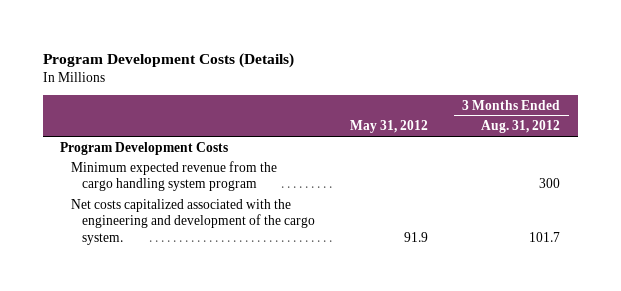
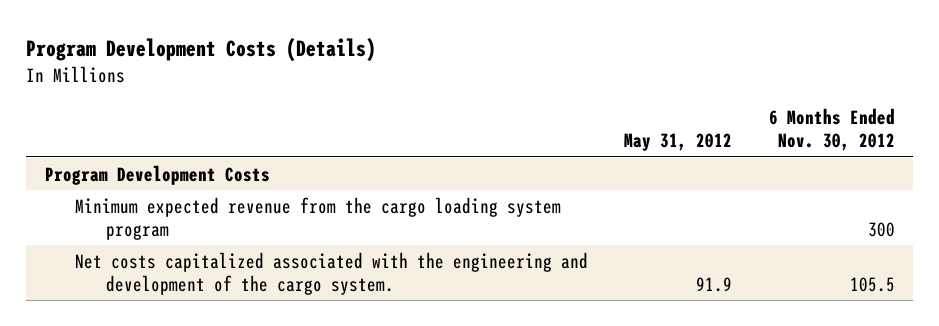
- | May 31, 2012 | 3 Months Ended Aug. 31, 2012
+ | May 31, 2012 | 6 Months Ended Nov. 30, 2012
- Minimum expected revenue from the cargo handling system program | | 300
+ Minimum expected revenue from the cargo loading system program | | 300

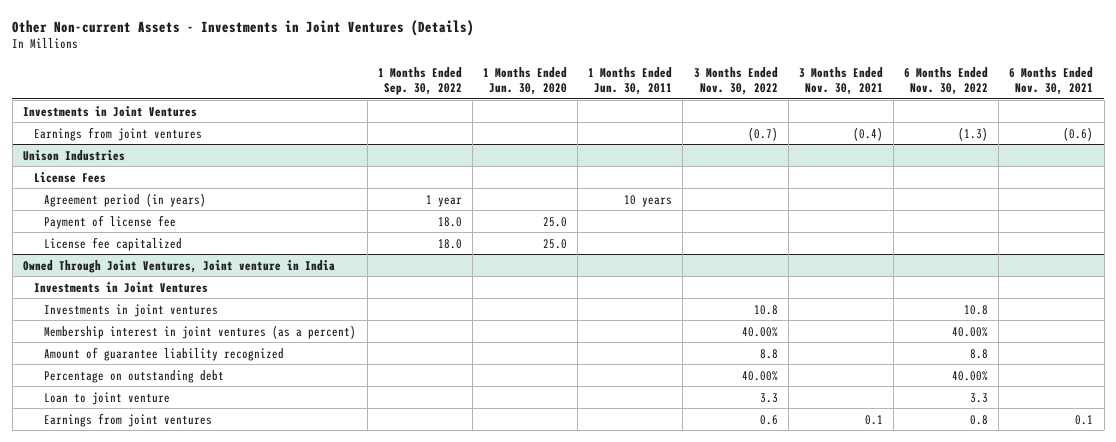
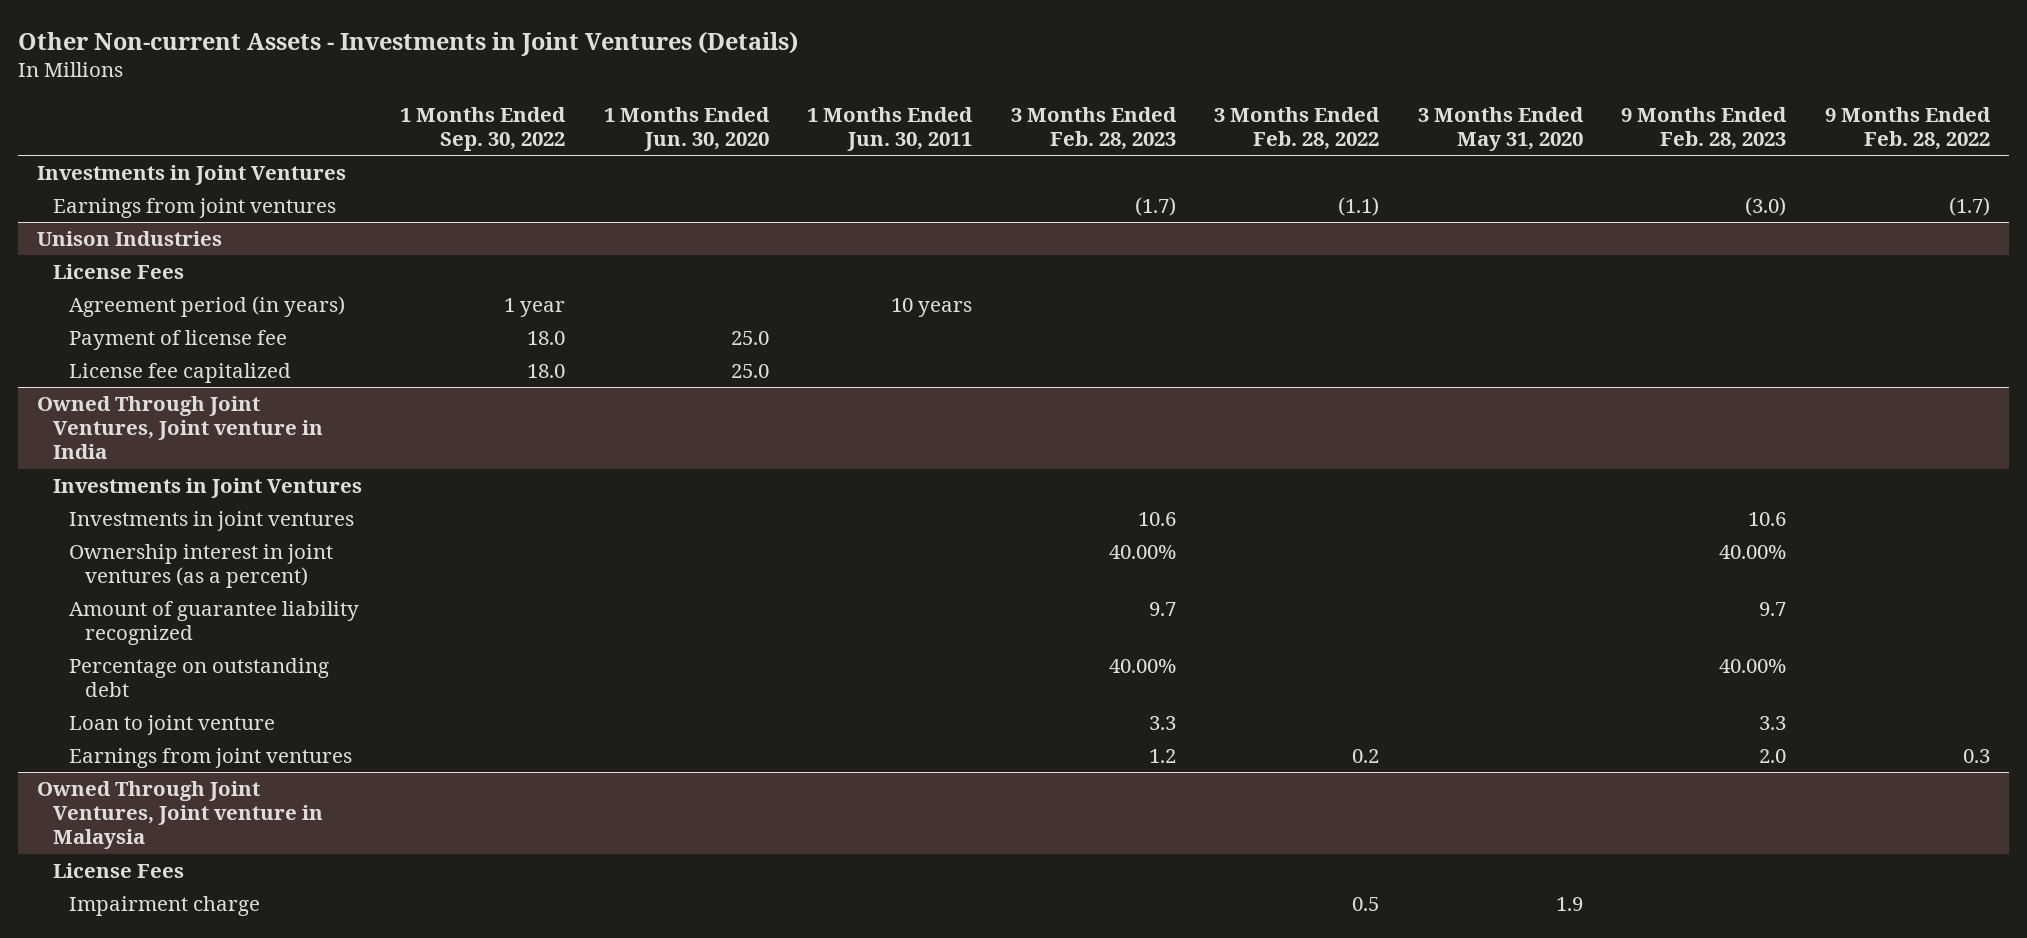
- | 1 Months Ended Sep. 30, 2022 | 1 Months Ended Jun. 30, 2020 | 1 Months Ended Jun. 30, 2011 | 3 Months Ended Nov. 30, 2022 | 3 Months Ended Nov. 30, 2021 | 6 Months Ended Nov. 30, 2022 | 6 Months Ended Nov. 30, 2021
+ | 1 Months Ended Sep. 30, 2022 | 1 Months Ended Jun. 30, 2020 | 1 Months Ended Jun. 30, 2011 | 3 Months Ended Feb. 28, 2023 | 3 Months Ended Feb. 28, 2022 | 3 Months Ended May 31, 2020 | 9 Months Ended Feb. 28, 2023 | 9 Months Ended Feb. 28, 2022
@ Owned Through Joint Ventures, Joint venture in India
- Membership interest in joint ventures (as a percent) | | | | 40.00% | | 40.00% |
+ Ownership interest in joint ventures (as a percent) | | | | 40.00% | | | 40.00% |
+ Owned Through Joint Ventures, Joint venture in Malaysia
+ License Fees
+ Impairment charge | | | | | 0.5 | 1.9 | |

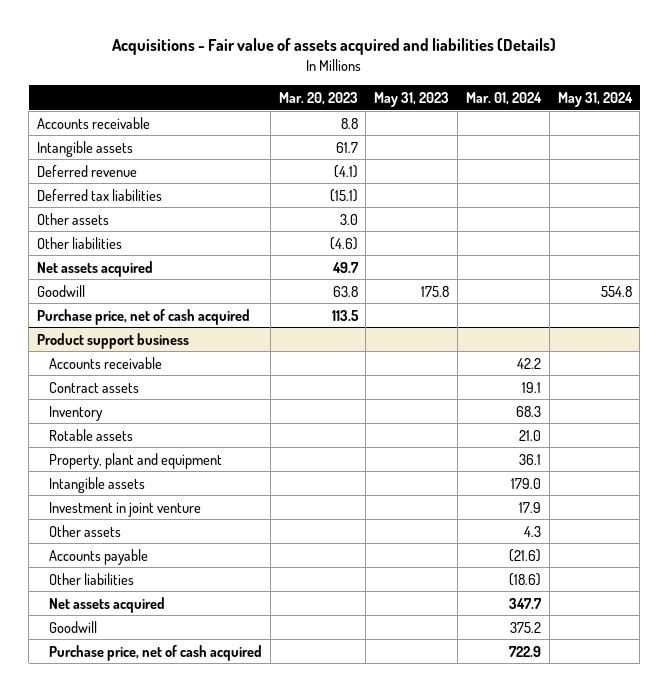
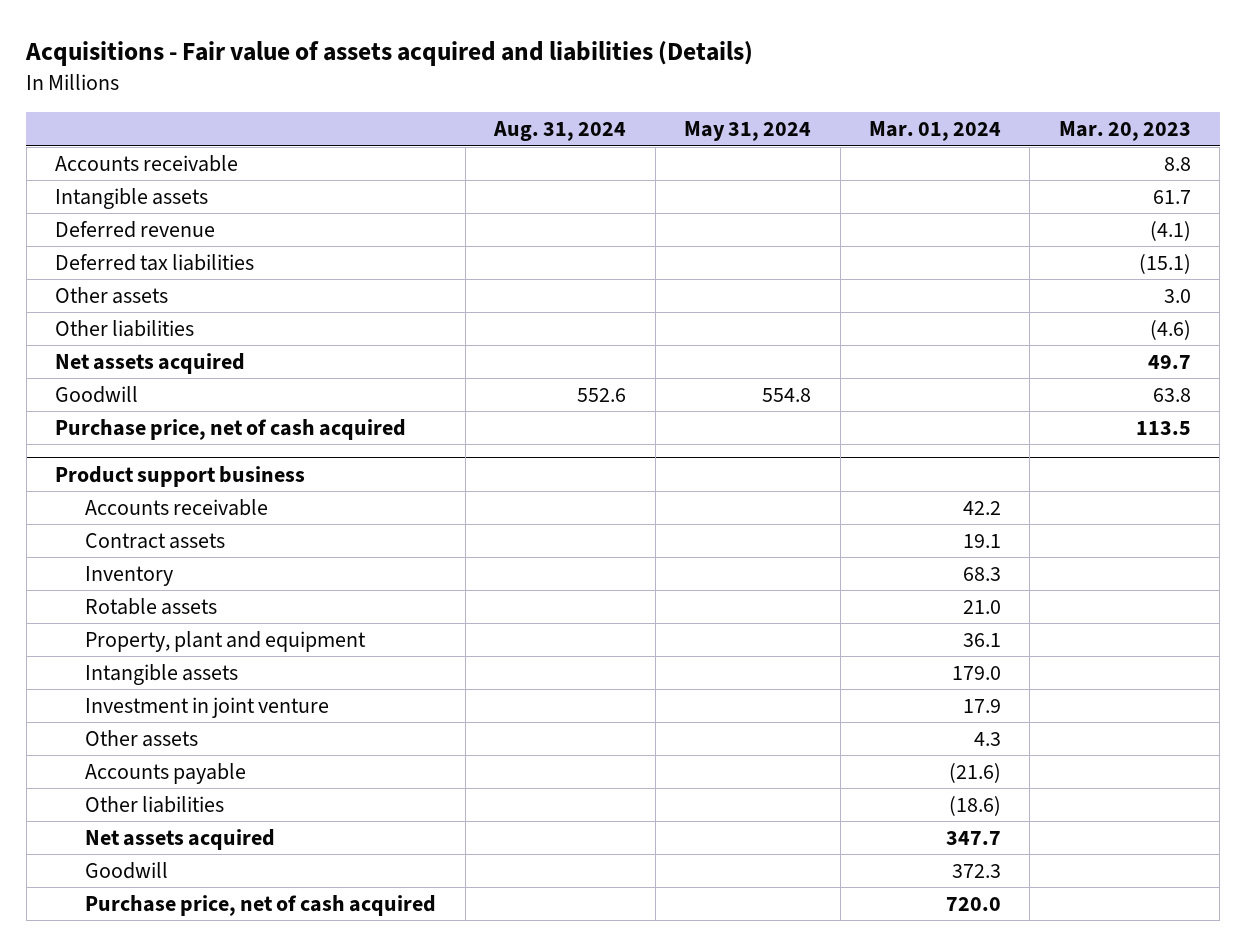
- | Mar. 20, 2023 | May 31, 2023 | Mar. 01, 2024 | May 31, 2024
+ | Aug. 31, 2024 | May 31, 2024 | Mar. 01, 2024 | Mar. 20, 2023
@ Product support business
- Goodwill | | | 375.2 |
- Purchase price, net of cash acquired | | | 722.9 |
+ Goodwill | | | 372.3 |
+ Purchase price, net of cash acquired | | | 720.0 |

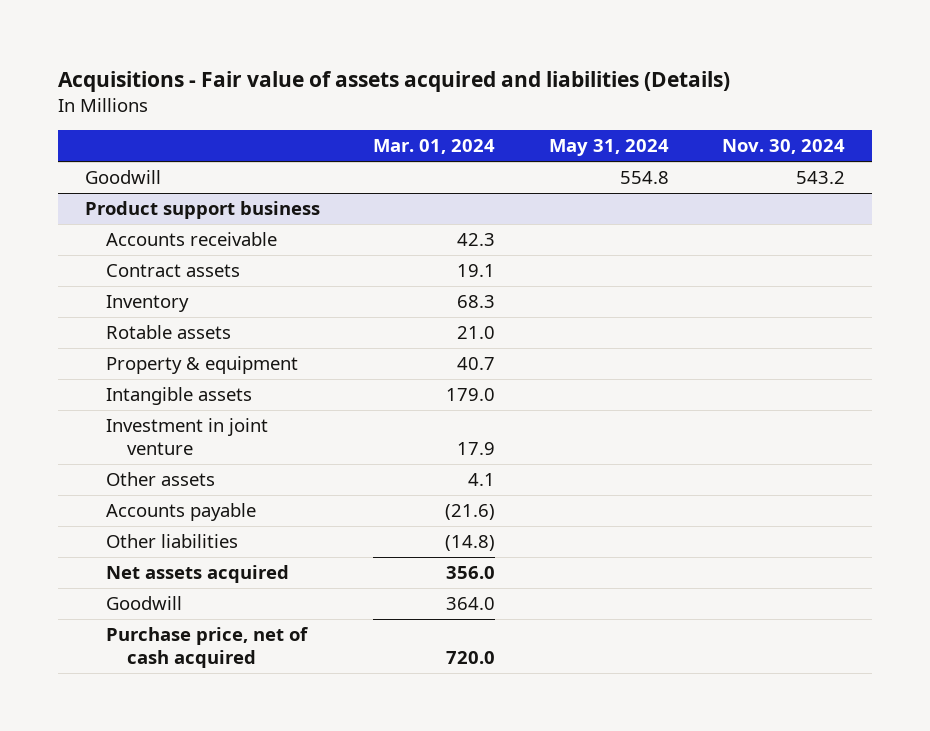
- | Aug. 31, 2024 | May 31, 2024 | Mar. 01, 2024 | Mar. 20, 2023
+ | Mar. 01, 2024 | May 31, 2024 | Nov. 30, 2024
- Accounts receivable | | | | 8.8
- Intangible assets | | | | 61.7
- Deferred revenue | | | | (4.1)
- Deferred tax liabilities | | | | (15.1)
- Other assets | | | | 3.0
- Other liabilities | | | | (4.6)
- Net assets acquired | | | | 49.7
- Purchase price, net of cash acquired | | | | 113.5
@ Product support business
- Accounts receivable | | | 42.2 |
+ Accounts receivable | 42.3 | |
- Property, plant and equipment | | | 36.1 |
+ Property & equipment | 40.7 | |
- Other assets | | | 4.3 |
+ Other assets | 4.1 | |
- Other liabilities | | | (18.6) |
- Net assets acquired | | | 347.7 |
- Goodwill | | | 372.3 |
+ Other liabilities | (14.8) | |
+ Net assets acquired | 356.0 | |
+ Goodwill | 364.0 | |

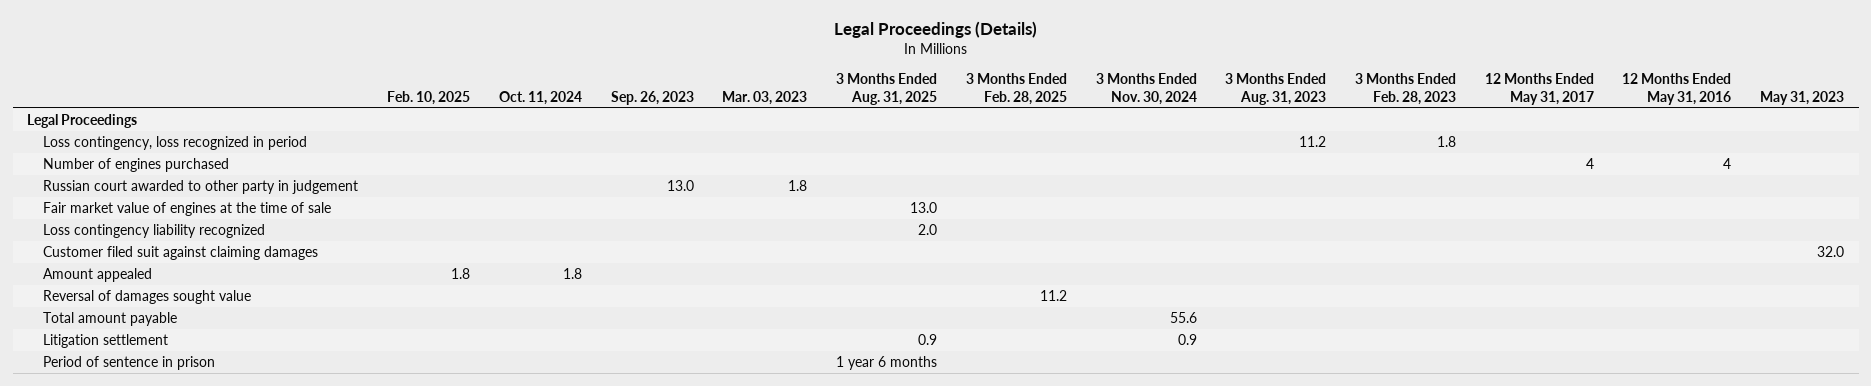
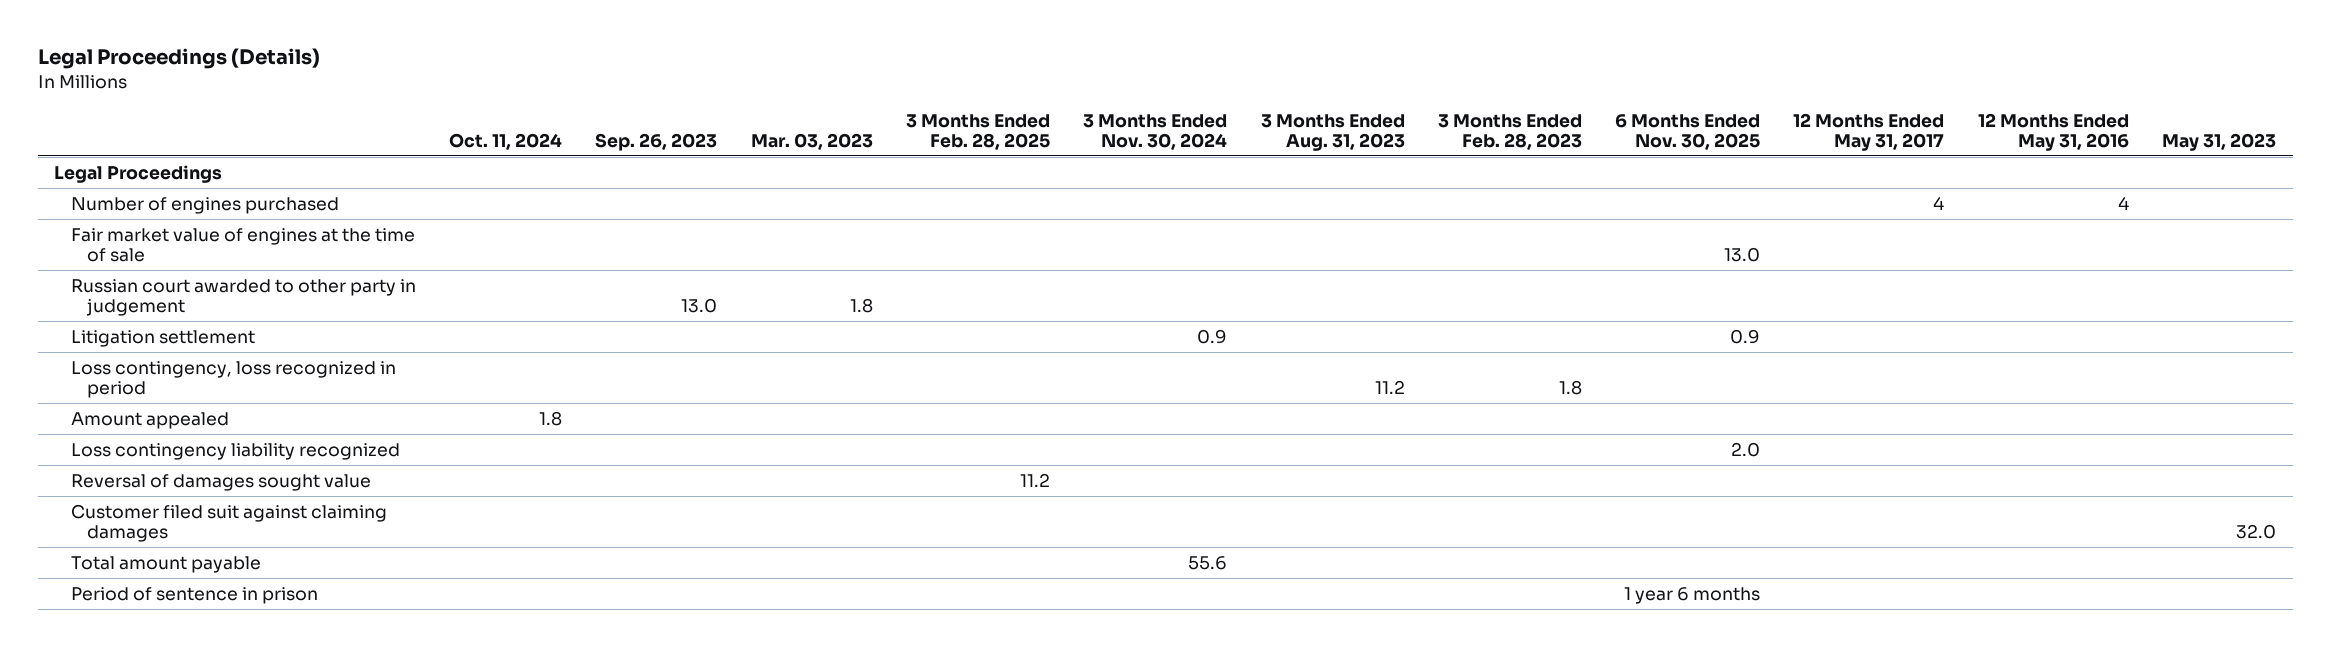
- | Feb. 10, 2025 | Oct. 11, 2024 | Sep. 26, 2023 | Mar. 03, 2023 | 3 Months Ended Aug. 31, 2025 | 3 Months Ended Feb. 28, 2025 | 3 Months Ended Nov. 30, 2024 | 3 Months Ended Aug. 31, 2023 | 3 Months Ended Feb. 28, 2023 | 12 Months Ended May 31, 2017 | 12 Months Ended May 31, 2016 | May 31, 2023
+ | Oct. 11, 2024 | Sep. 26, 2023 | Mar. 03, 2023 | 3 Months Ended Feb. 28, 2025 | 3 Months Ended Nov. 30, 2024 | 3 Months Ended Aug. 31, 2023 | 3 Months Ended Feb. 28, 2023 | 6 Months Ended Nov. 30, 2025 | 12 Months Ended May 31, 2017 | 12 Months Ended May 31, 2016 | May 31, 2023
moved down: Russian court awarded to other party in judgement | | 13.0 | 1.8 | | | | | | | |
moved up: Litigation settlement | | | | | 0.9 | | | 0.9 | | |
moved down: Loss contingency, loss recognized in period | | | | | | 11.2 | 1.8 | | | |
moved down: Loss contingency liability recognized | | | | | | | | 2.0 | | |
moved down: Customer filed suit against claiming damages | | | | | | | | | | | 32.0

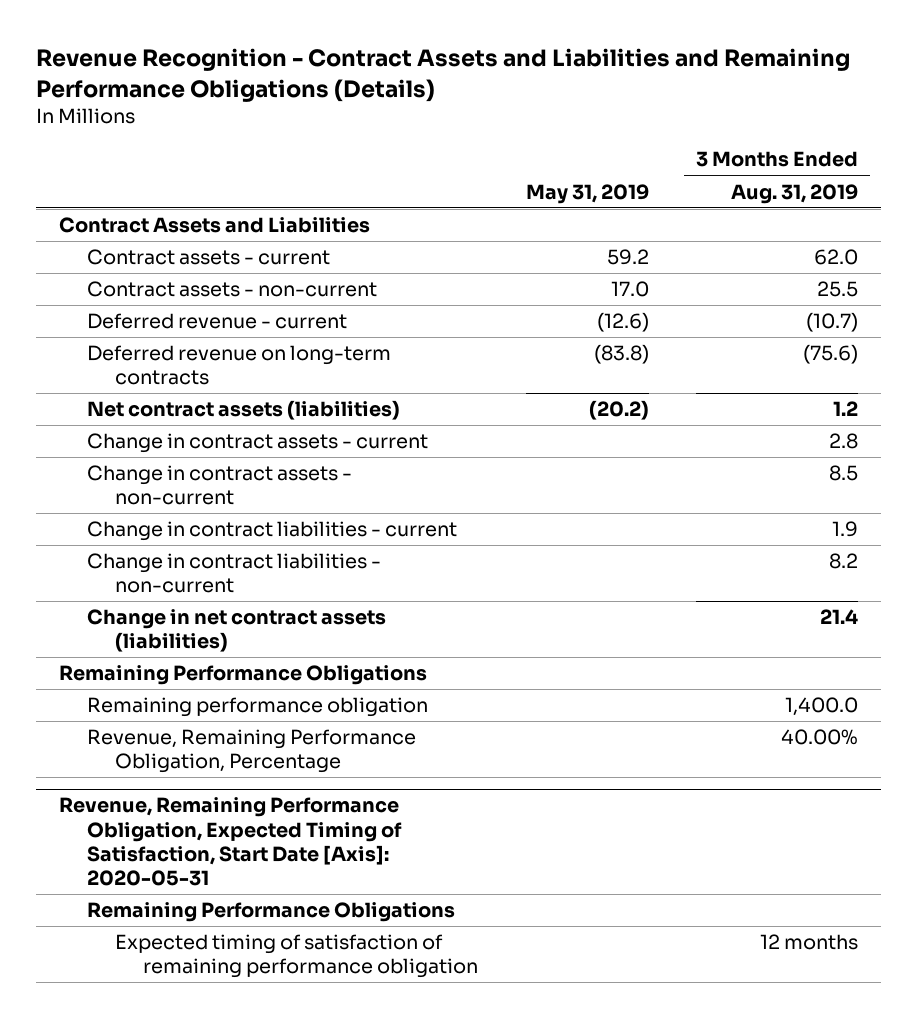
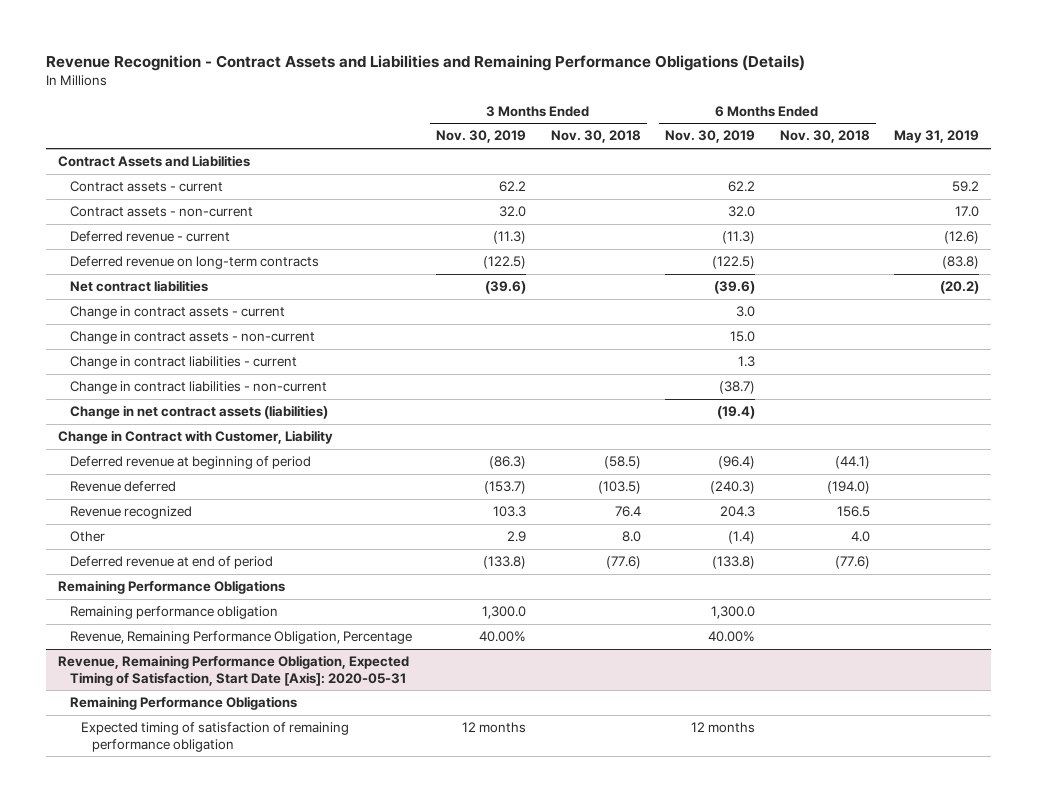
- | May 31, 2019 | 3 Months Ended Aug. 31, 2019
+ | 3 Months Ended Nov. 30, 2019 | 3 Months Ended Nov. 30, 2018 | 6 Months Ended Nov. 30, 2019 | 6 Months Ended Nov. 30, 2018 | May 31, 2019
- Net contract assets (liabilities) | (20.2) | 1.2
+ Net contract liabilities | (39.6) | | (39.6) | | (20.2)
+ Change in Contract with Customer, Liability
+ Deferred revenue at beginning of period | (86.3) | (58.5) | (96.4) | (44.1) |
+ Revenue deferred | (153.7) | (103.5) | (240.3) | (194.0) |
+ Revenue recognized | 103.3 | 76.4 | 204.3 | 156.5 |
+ Other | 2.9 | 8.0 | (1.4) | 4.0 |
+ Deferred revenue at end of period | (133.8) | (77.6) | (133.8) | (77.6) |

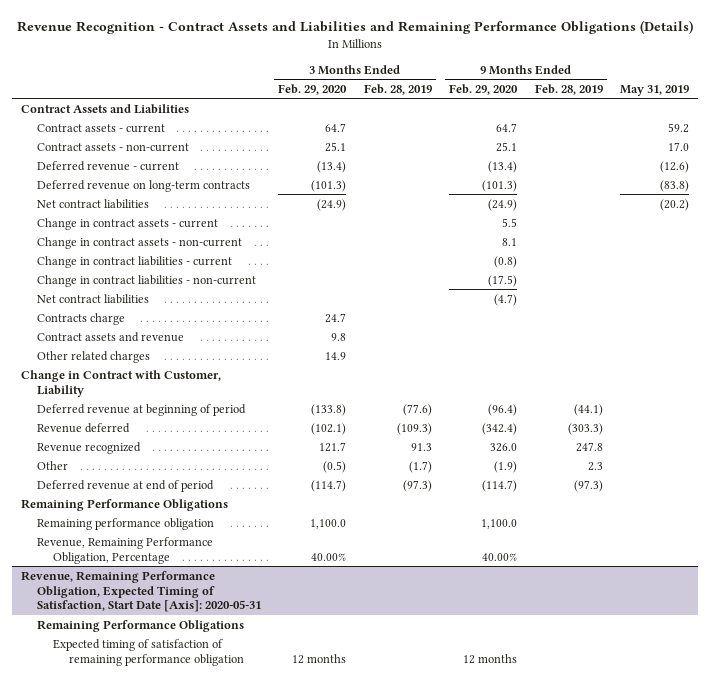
- | 3 Months Ended Nov. 30, 2019 | 3 Months Ended Nov. 30, 2018 | 6 Months Ended Nov. 30, 2019 | 6 Months Ended Nov. 30, 2018 | May 31, 2019
+ | 3 Months Ended Feb. 29, 2020 | 3 Months Ended Feb. 28, 2019 | 9 Months Ended Feb. 29, 2020 | 9 Months Ended Feb. 28, 2019 | May 31, 2019
- Change in net contract assets (liabilities) | | | (19.4) | |
+ Net contract liabilities | | | (4.7) | |
+ Contracts charge | 24.7 | | | |
+ Contract assets and revenue | 9.8 | | | |
+ Other related charges | 14.9 | | | |

